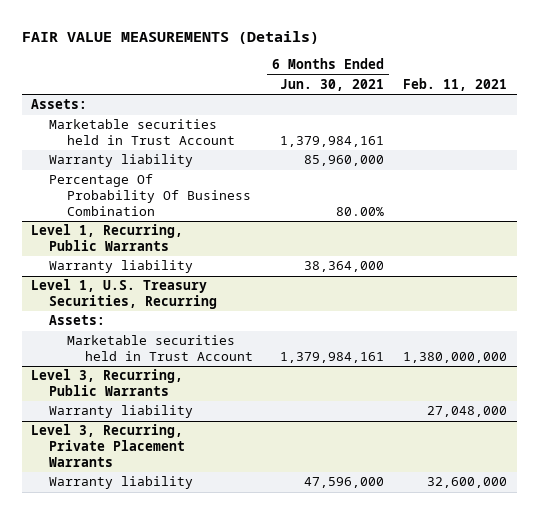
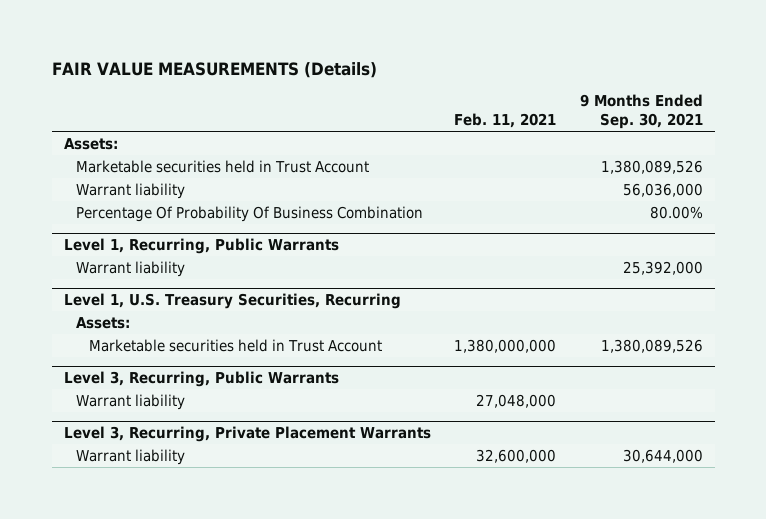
- | 6 Months Ended Jun. 30, 2021 | Feb. 11, 2021
+ | Feb. 11, 2021 | 9 Months Ended Sep. 30, 2021
- Warranty liability | 85,960,000 |
+ Warrant liability | | 56,036,000
@ Level 1, Recurring, Public Warrants
- Warranty liability | 38,364,000 |
+ Warrant liability | | 25,392,000
@ Level 3, Recurring, Public Warrants
- Warranty liability | | 27,048,000
+ Warrant liability | 27,048,000 |
@ Level 3, Recurring, Private Placement Warrants
- Warranty liability | 47,596,000 | 32,600,000
+ Warrant liability | 32,600,000 | 30,644,000

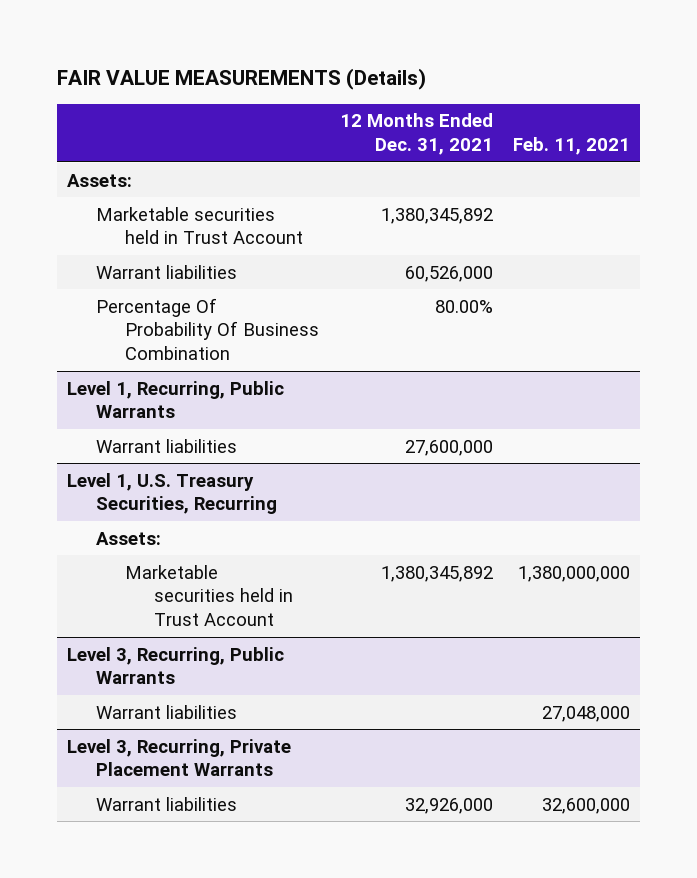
- | Feb. 11, 2021 | 9 Months Ended Sep. 30, 2021
+ | 12 Months Ended Dec. 31, 2021 | Feb. 11, 2021
- Warrant liability | | 56,036,000
+ Warrant liabilities | 60,526,000 |
@ Level 1, Recurring, Public Warrants
- Warrant liability | | 25,392,000
+ Warrant liabilities | 27,600,000 |
@ Level 3, Recurring, Public Warrants
- Warrant liability | 27,048,000 |
+ Warrant liabilities | | 27,048,000
@ Level 3, Recurring, Private Placement Warrants
- Warrant liability | 32,600,000 | 30,644,000
+ Warrant liabilities | 32,926,000 | 32,600,000

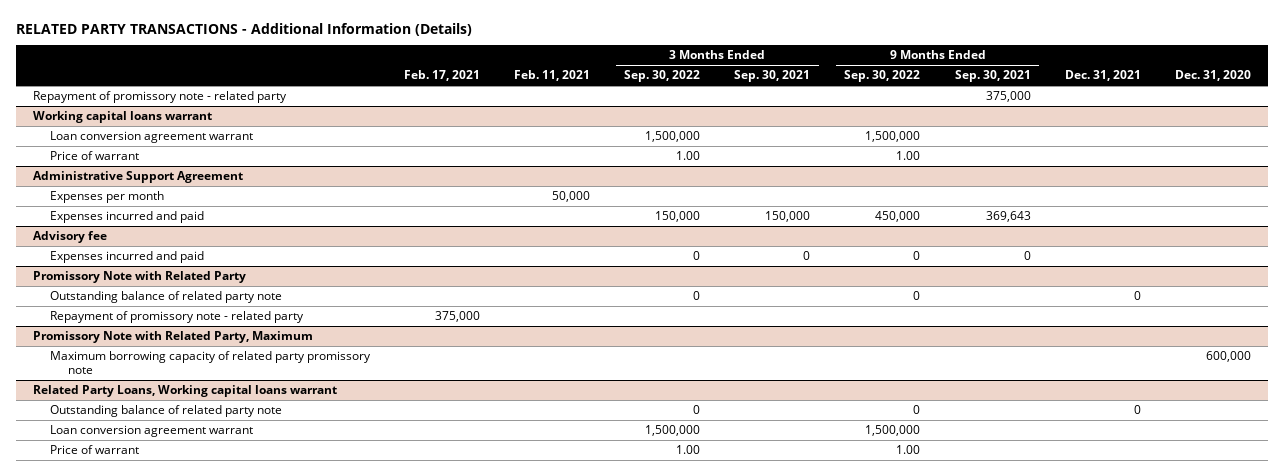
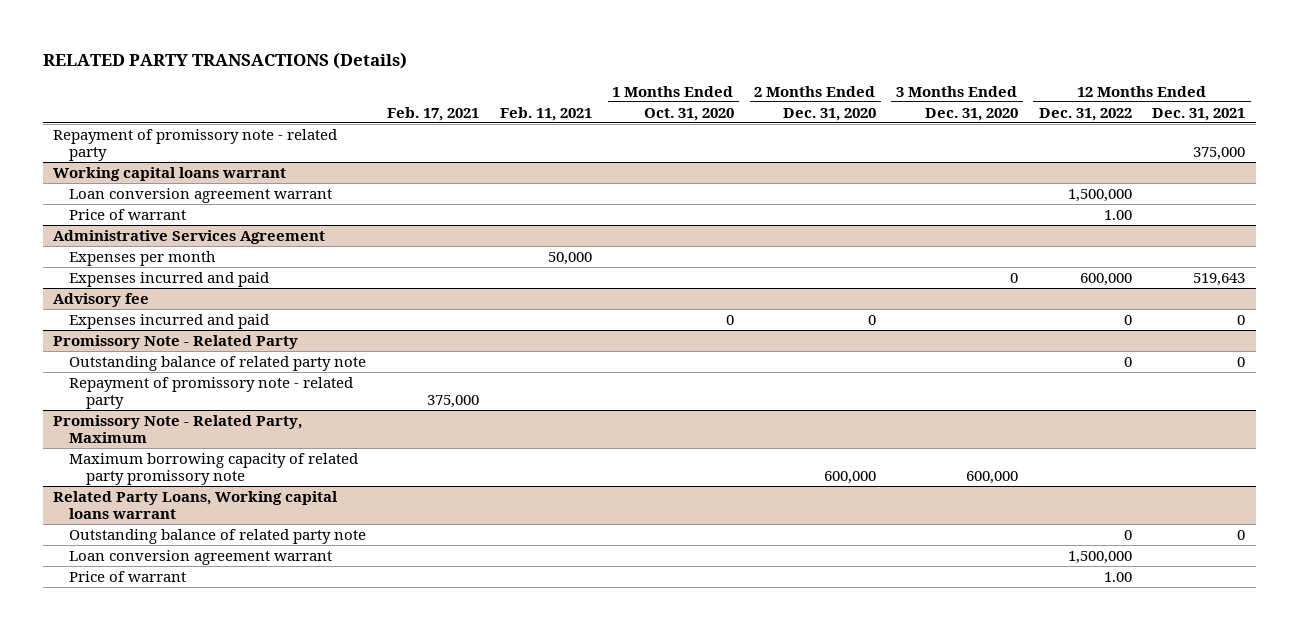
- RELATED PARTY TRANSACTIONS - Additional Information (Details)
+ RELATED PARTY TRANSACTIONS (Details)
- | Feb. 17, 2021 | Feb. 11, 2021 | 3 Months Ended Sep. 30, 2022 | 3 Months Ended Sep. 30, 2021 | 9 Months Ended Sep. 30, 2022 | 9 Months Ended Sep. 30, 2021 | Dec. 31, 2021 | Dec. 31, 2020
+ | Feb. 17, 2021 | Feb. 11, 2021 | 1 Months Ended Oct. 31, 2020 | 2 Months Ended Dec. 31, 2020 | 3 Months Ended Dec. 31, 2020 | 12 Months Ended Dec. 31, 2022 | 12 Months Ended Dec. 31, 2021
- Administrative Support Agreement
+ Administrative Services Agreement
- Promissory Note with Related Party
+ Promissory Note - Related Party
- Promissory Note with Related Party, Maximum
+ Promissory Note - Related Party, Maximum

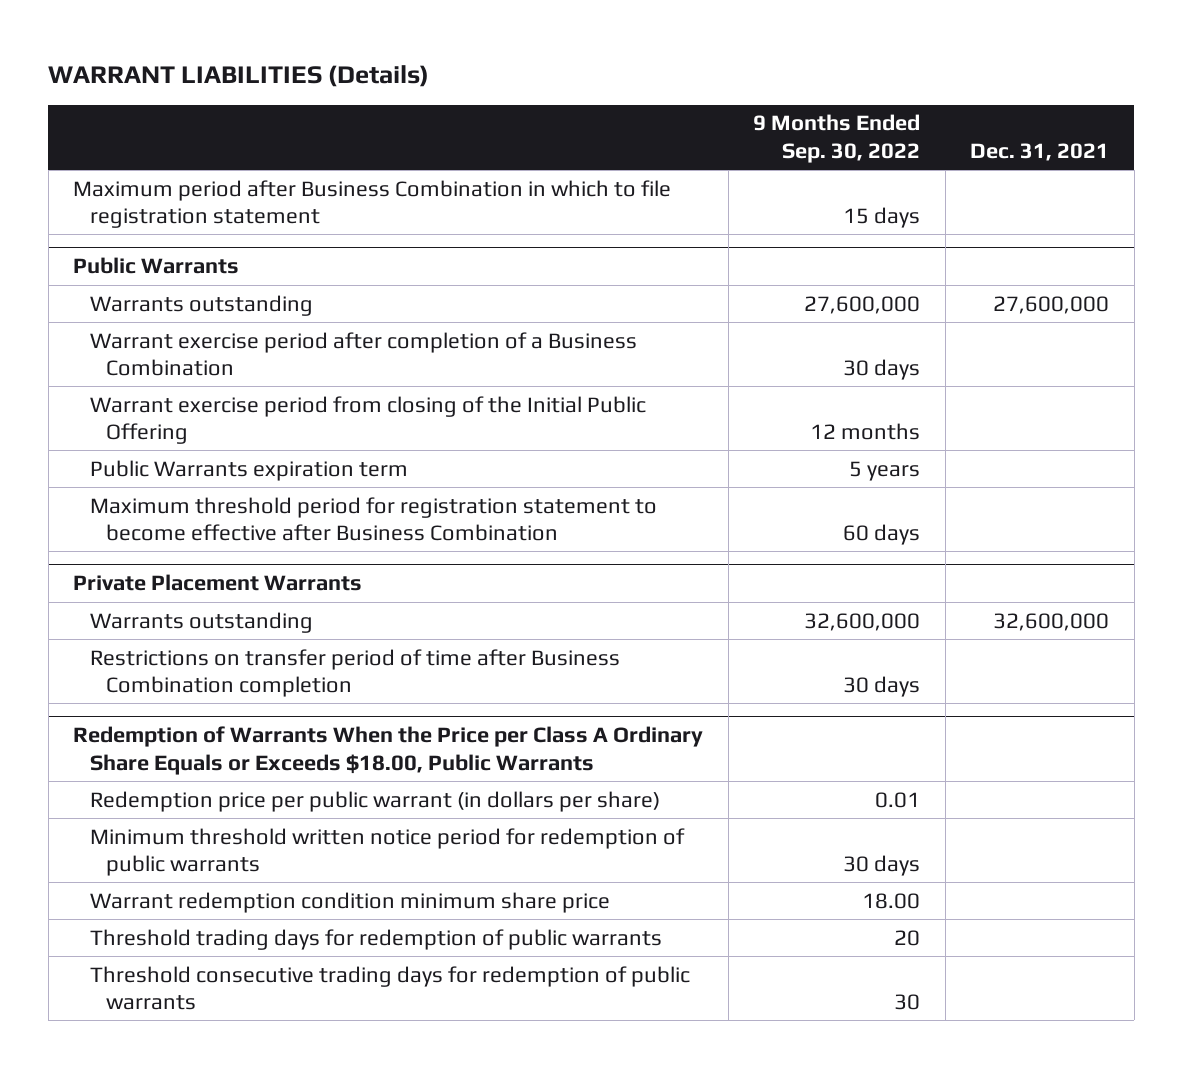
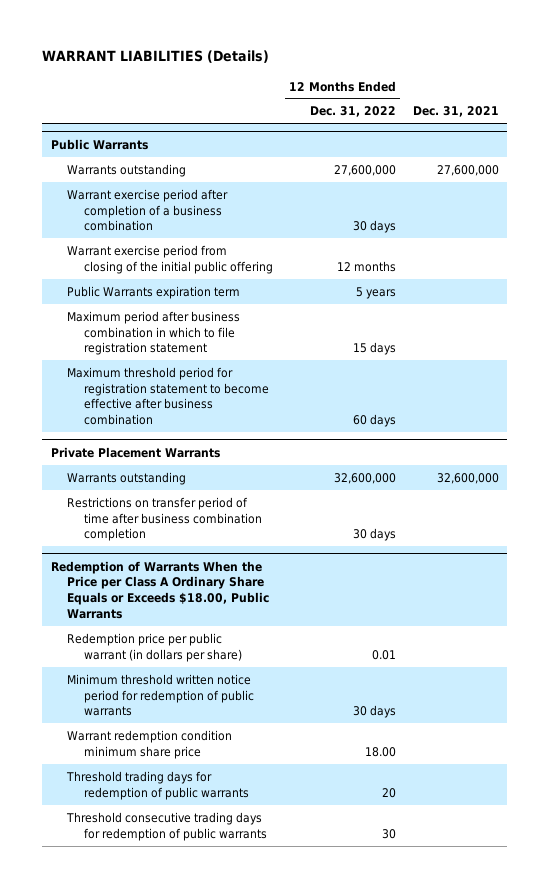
- | 9 Months Ended Sep. 30, 2022 | Dec. 31, 2021
+ | 12 Months Ended Dec. 31, 2022 | Dec. 31, 2021
- Maximum period after Business Combination in which to file registration statement | 15 days |
@ Public Warrants
- Warrant exercise period after completion of a Business Combination | 30 days |
- Warrant exercise period from closing of the Initial Public Offering | 12 months |
+ Warrant exercise period after completion of a business combination | 30 days |
+ Warrant exercise period from closing of the initial public offering | 12 months |
- Maximum threshold period for registration statement to become effective after Business Combination | 60 days |
+ Maximum period after business combination in which to file registration statement | 15 days |
+ Maximum threshold period for registration statement to become effective after business combination | 60 days |
@ Private Placement Warrants
- Restrictions on transfer period of time after Business Combination completion | 30 days |
+ Restrictions on transfer period of time after business combination completion | 30 days |

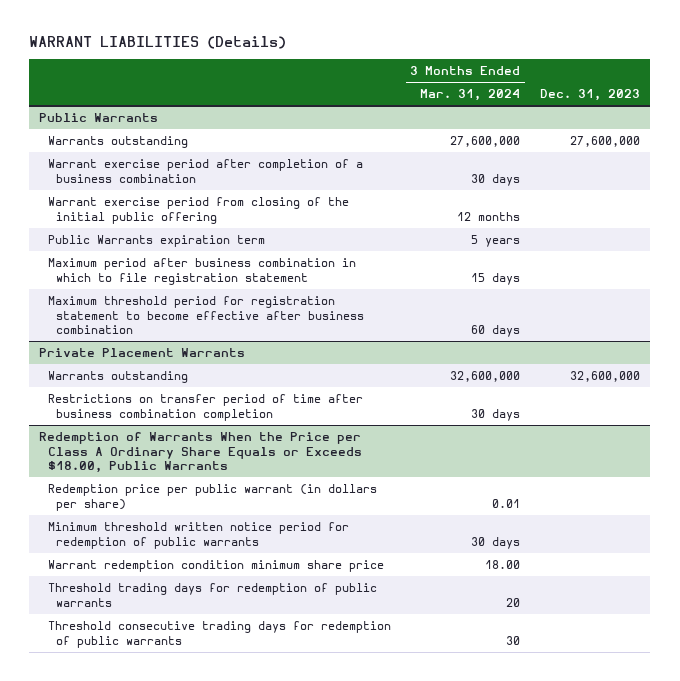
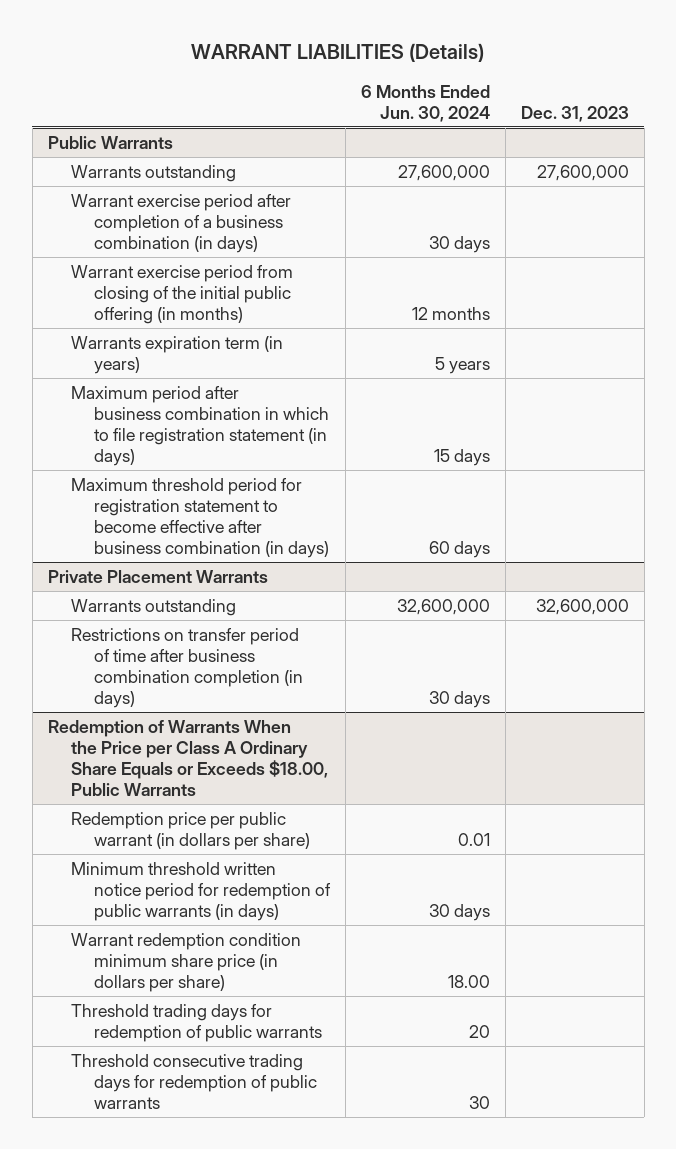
- | 3 Months Ended Mar. 31, 2024 | Dec. 31, 2023
+ | 6 Months Ended Jun. 30, 2024 | Dec. 31, 2023
@ Public Warrants
- Warrant exercise period after completion of a business combination | 30 days |
- Warrant exercise period from closing of the initial public offering | 12 months |
- Public Warrants expiration term | 5 years |
- Maximum period after business combination in which to file registration statement | 15 days |
- Maximum threshold period for registration statement to become effective after business combination | 60 days |
+ Warrant exercise period after completion of a business combination (in days) | 30 days |
+ Warrant exercise period from closing of the initial public offering (in months) | 12 months |
+ Warrants expiration term (in years) | 5 years |
+ Maximum period after business combination in which to file registration statement (in days) | 15 days |
+ Maximum threshold period for registration statement to become effective after business combination (in days) | 60 days |
@ Private Placement Warrants
- Restrictions on transfer period of time after business combination completion | 30 days |
+ Restrictions on transfer period of time after business combination completion (in days) | 30 days |
@ Redemption of Warrants When the Price per Class A Ordinary Share Equals or Exceeds $18.00, Public Warrants
- Minimum threshold written notice period for redemption of public warrants | 30 days |
- Warrant redemption condition minimum share price | 18.00 |
+ Minimum threshold written notice period for redemption of public warrants (in days) | 30 days |
+ Warrant redemption condition minimum share price (in dollars per share) | 18.00 |

